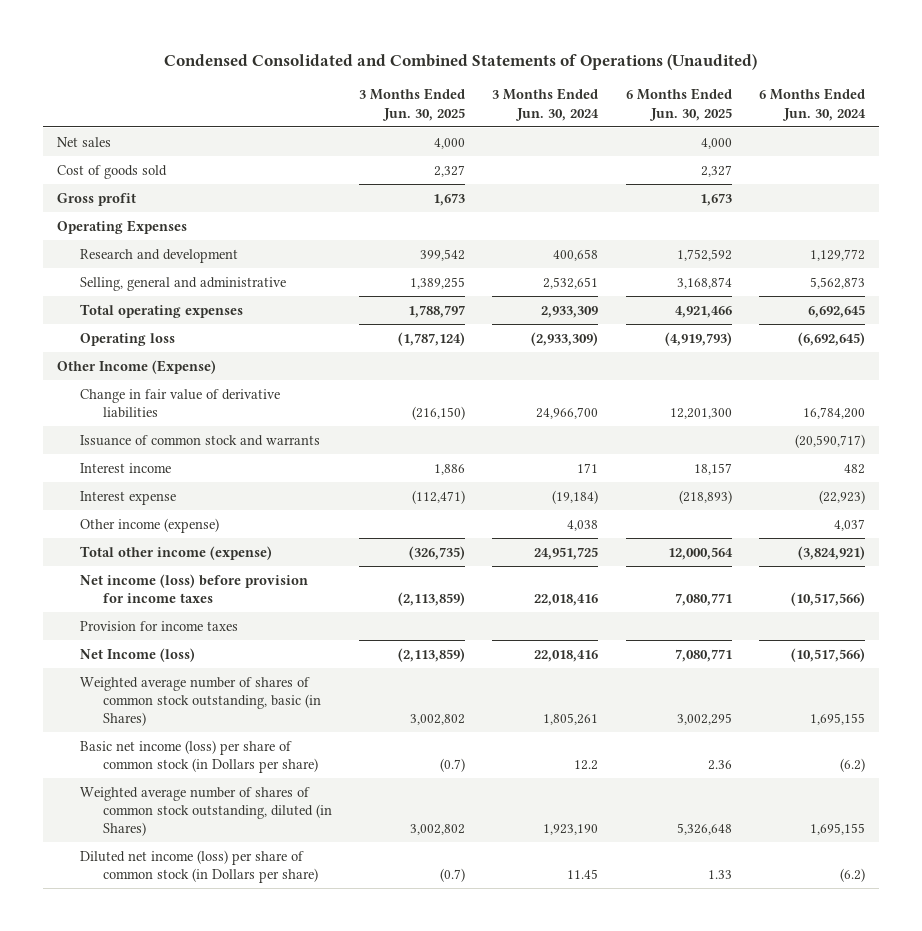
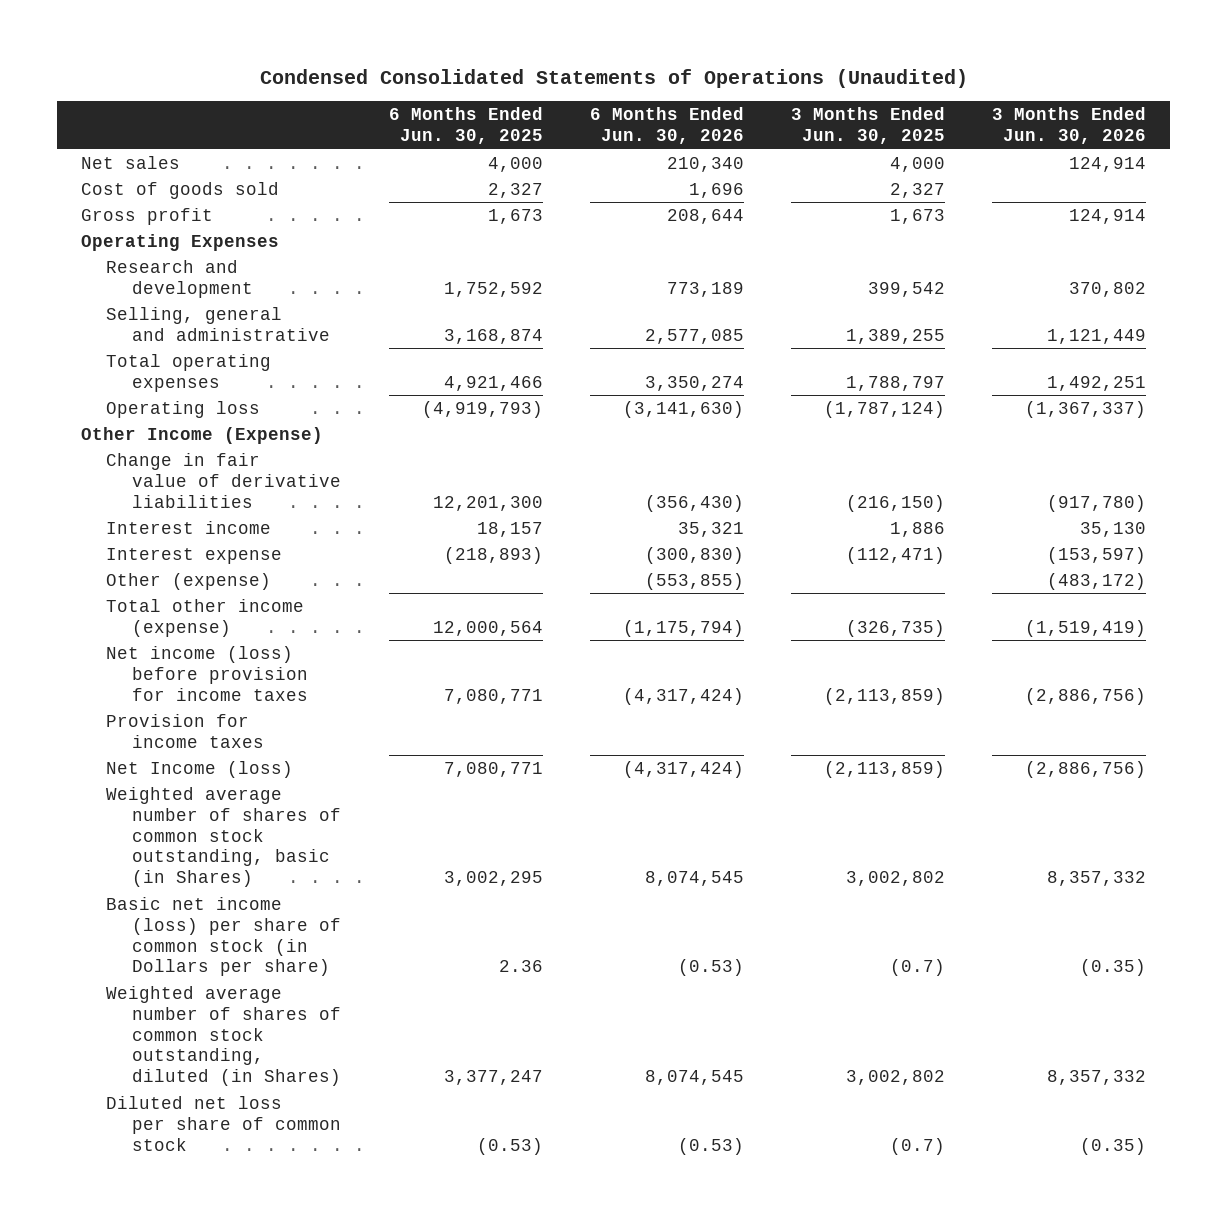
- Condensed Consolidated and Combined Statements of Operations (Unaudited)
+ Condensed Consolidated Statements of Operations (Unaudited)
- | 3 Months Ended Jun. 30, 2025 | 3 Months Ended Jun. 30, 2024 | 6 Months Ended Jun. 30, 2025 | 6 Months Ended Jun. 30, 2024
+ | 6 Months Ended Jun. 30, 2025 | 6 Months Ended Jun. 30, 2026 | 3 Months Ended Jun. 30, 2025 | 3 Months Ended Jun. 30, 2026
- Issuance of common stock and warrants | | | | (20,590,717)
- Other income (expense) | | 4,038 | | 4,037
+ Other (expense) | | (553,855) | | (483,172)
- Weighted average number of shares of common stock outstanding, diluted (in Shares) | 3,002,802 | 1,923,190 | 5,326,648 | 1,695,155
- Diluted net income (loss) per share of common stock (in Dollars per share) | (0.7) | 11.45 | 1.33 | (6.2)
+ Weighted average number of shares of common stock outstanding, diluted (in Shares) | 3,377,247 | 8,074,545 | 3,002,802 | 8,357,332
+ Diluted net loss per share of common stock | (0.53) | (0.53) | (0.7) | (0.35)

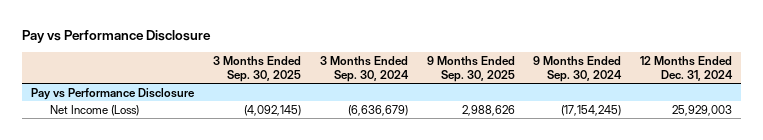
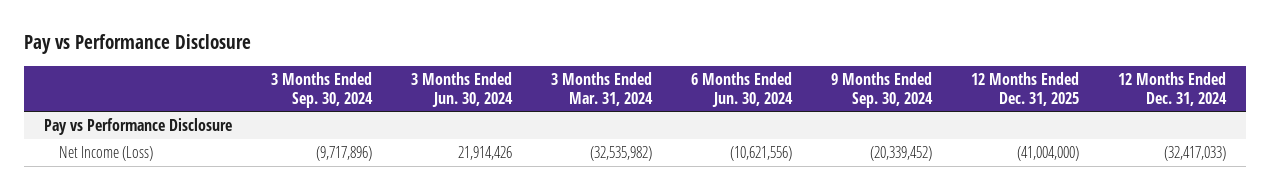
- | 3 Months Ended Sep. 30, 2025 | 3 Months Ended Sep. 30, 2024 | 9 Months Ended Sep. 30, 2025 | 9 Months Ended Sep. 30, 2024 | 12 Months Ended Dec. 31, 2024
+ | 3 Months Ended Sep. 30, 2024 | 3 Months Ended Jun. 30, 2024 | 3 Months Ended Mar. 31, 2024 | 6 Months Ended Jun. 30, 2024 | 9 Months Ended Sep. 30, 2024 | 12 Months Ended Dec. 31, 2025 | 12 Months Ended Dec. 31, 2024
- Net Income (Loss) | (4,092,145) | (6,636,679) | 2,988,626 | (17,154,245) | 25,929,003
+ Net Income (Loss) | (9,717,896) | 21,914,426 | (32,535,982) | (10,621,556) | (20,339,452) | (41,004,000) | (32,417,033)

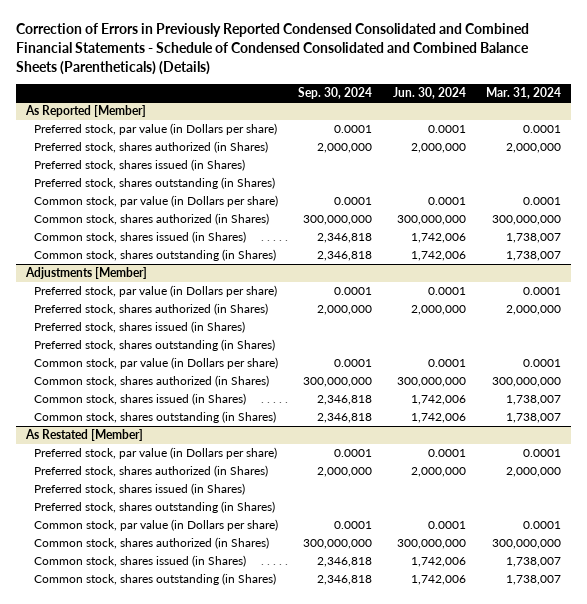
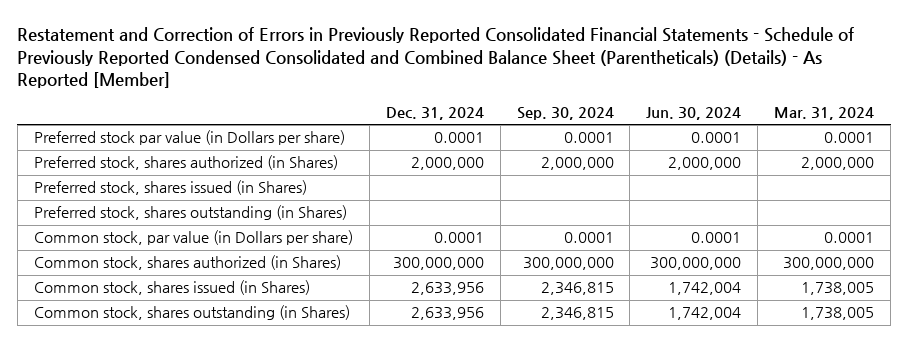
- Correction of Errors in Previously Reported Condensed Consolidated and Combined Financial Statements - Schedule of Condensed Consolidated and Combined Balance Sheets (Parentheticals) (Details)
+ Restatement and Correction of Errors in Previously Reported Consolidated Financial Statements - Schedule of Previously Reported Condensed Consolidated and Combined Balance Sheet (Parentheticals) (Details) - As Reported [Member]
- | Sep. 30, 2024 | Jun. 30, 2024 | Mar. 31, 2024
+ | Dec. 31, 2024 | Sep. 30, 2024 | Jun. 30, 2024 | Mar. 31, 2024
- As Reported [Member]
- Preferred stock, par value (in Dollars per share) | 0.0001 | 0.0001 | 0.0001
- Preferred stock, shares authorized (in Shares) | 2,000,000 | 2,000,000 | 2,000,000
- Preferred stock, shares issued (in Shares)
- Preferred stock, shares outstanding (in Shares)
- Common stock, par value (in Dollars per share) | 0.0001 | 0.0001 | 0.0001
- Common stock, shares authorized (in Shares) | 300,000,000 | 300,000,000 | 300,000,000
- Common stock, shares issued (in Shares) | 2,346,818 | 1,742,006 | 1,738,007
- Common stock, shares outstanding (in Shares) | 2,346,818 | 1,742,006 | 1,738,007
- Adjustments [Member]
- Preferred stock, par value (in Dollars per share) | 0.0001 | 0.0001 | 0.0001
- Preferred stock, shares authorized (in Shares) | 2,000,000 | 2,000,000 | 2,000,000
- Preferred stock, shares issued (in Shares)
- Preferred stock, shares outstanding (in Shares)
- Common stock, par value (in Dollars per share) | 0.0001 | 0.0001 | 0.0001
- Common stock, shares authorized (in Shares) | 300,000,000 | 300,000,000 | 300,000,000
- Common stock, shares issued (in Shares) | 2,346,818 | 1,742,006 | 1,738,007
- Common stock, shares outstanding (in Shares) | 2,346,818 | 1,742,006 | 1,738,007
- As Restated [Member]
- Preferred stock, par value (in Dollars per share) | 0.0001 | 0.0001 | 0.0001
+ Preferred stock par value (in Dollars per share) | 0.0001 | 0.0001 | 0.0001 | 0.0001
- Common stock, shares issued (in Shares) | 2,346,818 | 1,742,006 | 1,738,007
- Common stock, shares outstanding (in Shares) | 2,346,818 | 1,742,006 | 1,738,007
+ Common stock, shares issued (in Shares) | 2,633,956 | 2,346,815 | 1,742,004 | 1,738,005
+ Common stock, shares outstanding (in Shares) | 2,633,956 | 2,346,815 | 1,742,004 | 1,738,005

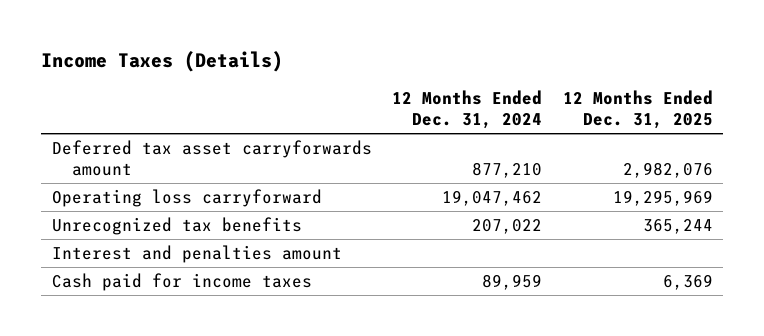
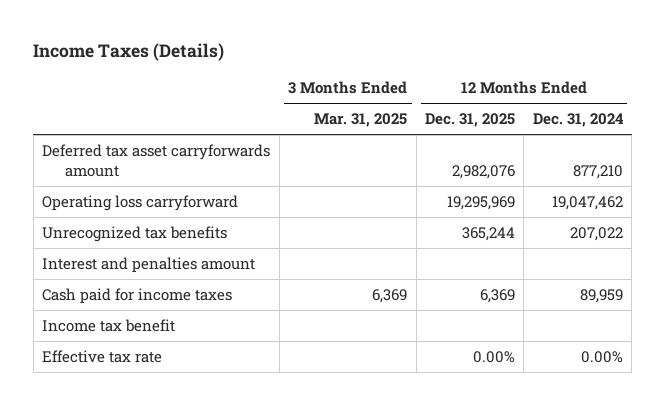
- | 12 Months Ended Dec. 31, 2024 | 12 Months Ended Dec. 31, 2025
+ | 3 Months Ended Mar. 31, 2025 | 12 Months Ended Dec. 31, 2025 | 12 Months Ended Dec. 31, 2024
+ Income tax benefit
+ Effective tax rate | | 0.00% | 0.00%

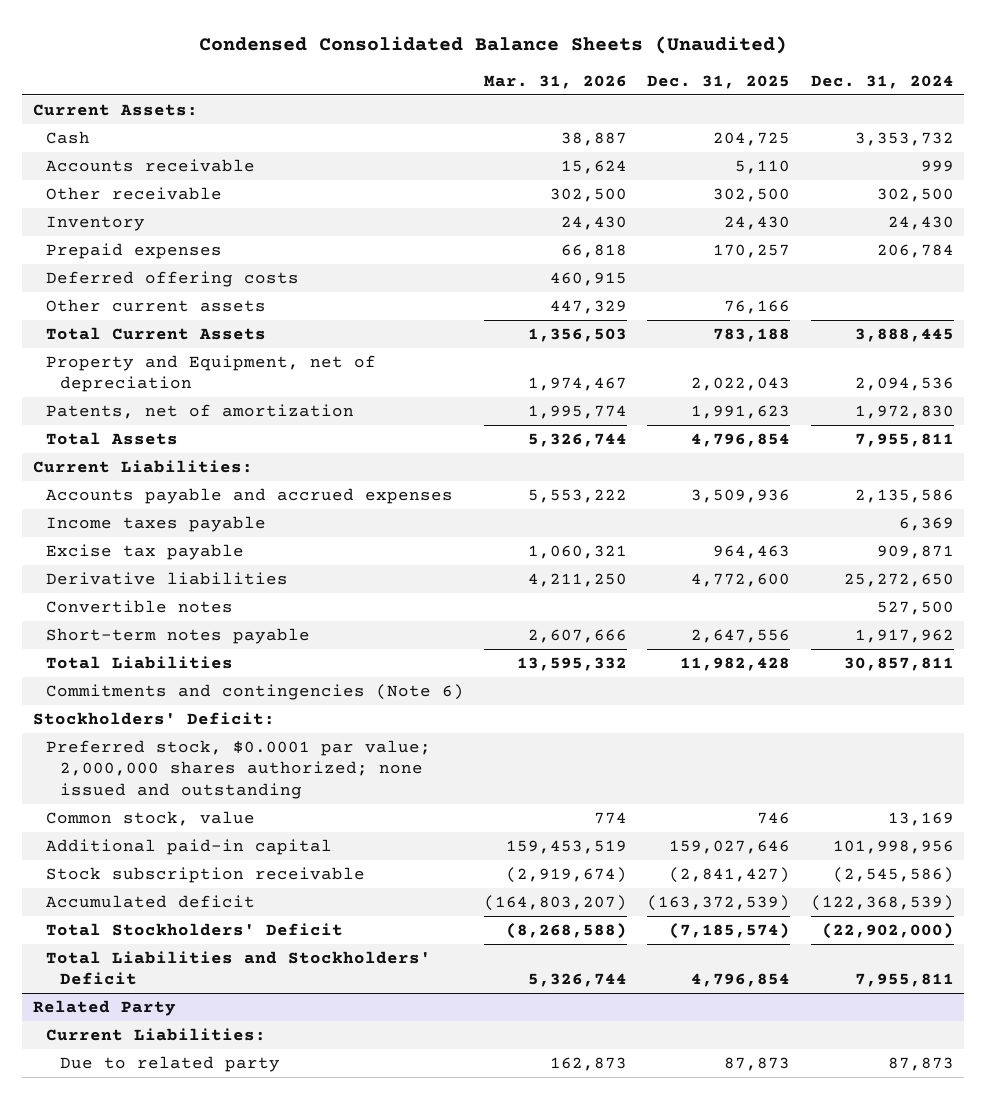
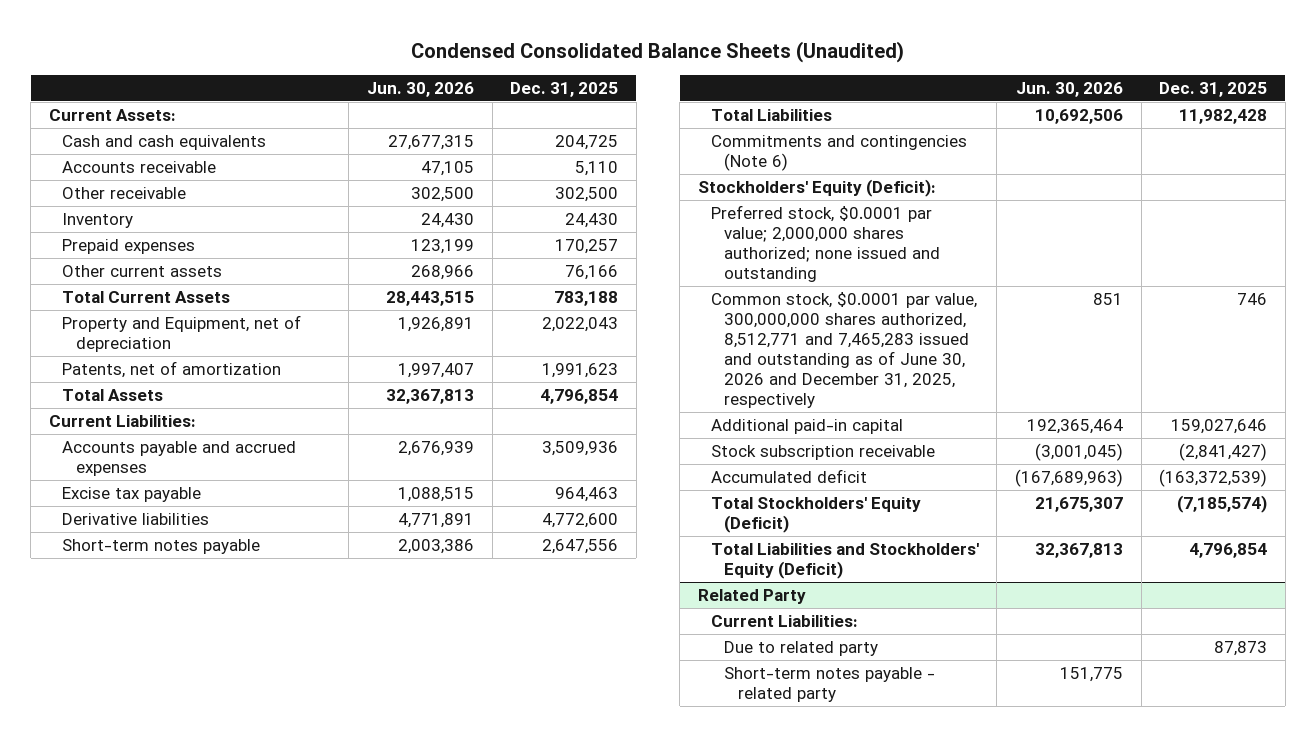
- | Mar. 31, 2026 | Dec. 31, 2025 | Dec. 31, 2024
+ | Jun. 30, 2026 | Dec. 31, 2025
- Cash | 38,887 | 204,725 | 3,353,732
+ Cash and cash equivalents | 27,677,315 | 204,725
- Deferred offering costs | 460,915 | |
- Income taxes payable | | | 6,369
- Convertible notes | | | 527,500
- Stockholders' Deficit:
+ Stockholders' Equity (Deficit):
- Common stock, value | 774 | 746 | 13,169
+ Common stock, $0.0001 par value, 300,000,000 shares authorized, 8,512,771 and 7,465,283 issued and outstanding as of June 30, 2026 and December 31, 2025, respectively | 851 | 746
- Total Stockholders' Deficit | (8,268,588) | (7,185,574) | (22,902,000)
- Total Liabilities and Stockholders' Deficit | 5,326,744 | 4,796,854 | 7,955,811
+ Total Stockholders' Equity (Deficit) | 21,675,307 | (7,185,574)
+ Total Liabilities and Stockholders' Equity (Deficit) | 32,367,813 | 4,796,854
@ Related Party
+ Short-term notes payable - related party | 151,775 |

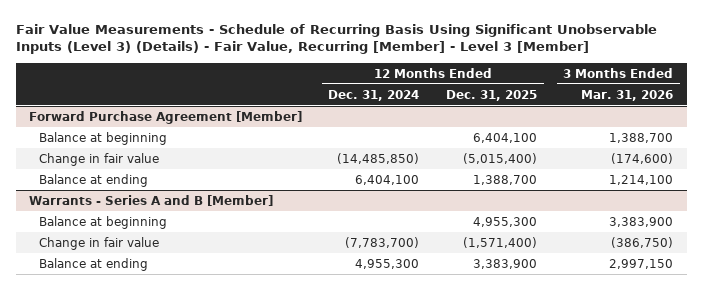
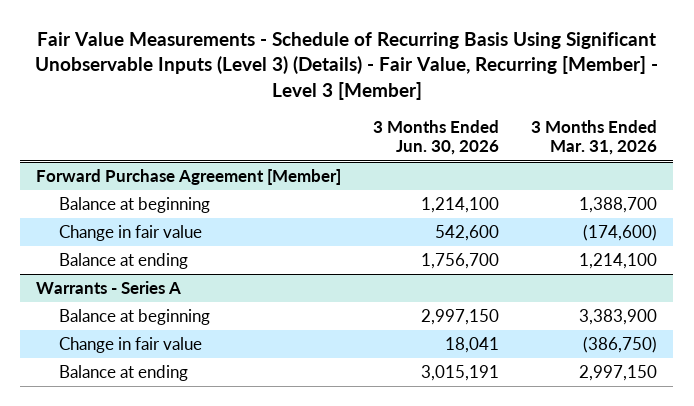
- | 12 Months Ended Dec. 31, 2024 | 12 Months Ended Dec. 31, 2025 | 3 Months Ended Mar. 31, 2026
+ | 3 Months Ended Jun. 30, 2026 | 3 Months Ended Mar. 31, 2026
- Warrants - Series A and B [Member]
+ Warrants - Series A

